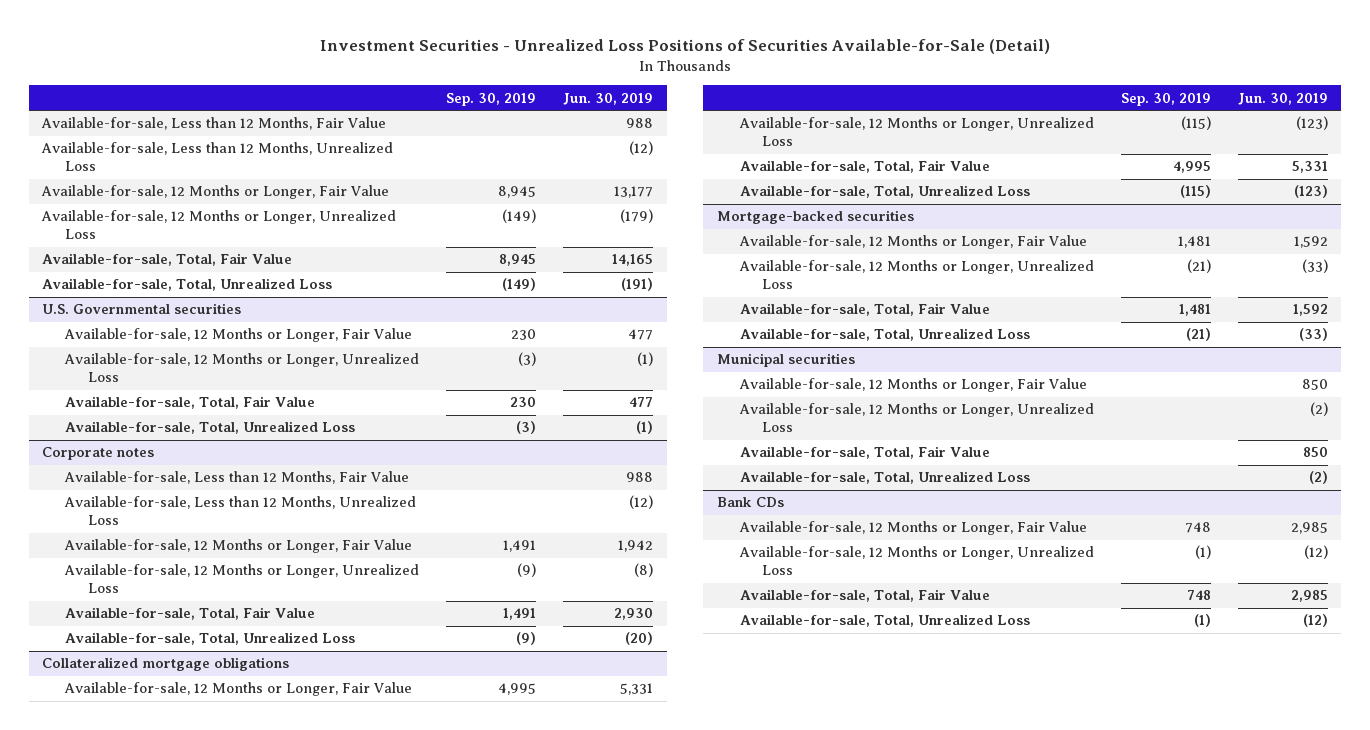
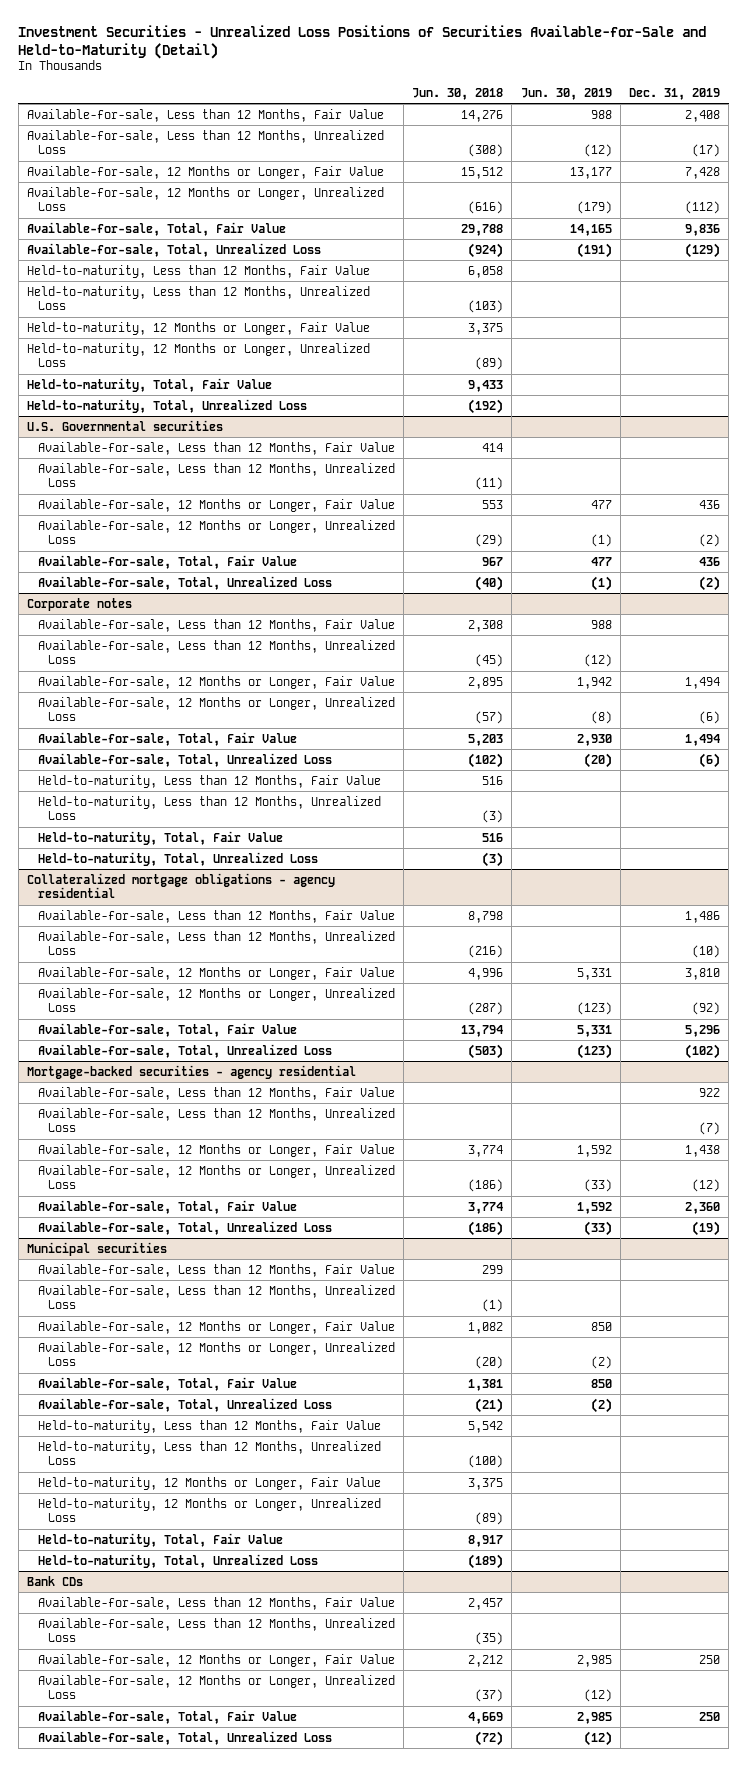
- Investment Securities - Unrealized Loss Positions of Securities Available-for-Sale (Detail)
+ Investment Securities - Unrealized Loss Positions of Securities Available-for-Sale and Held-to-Maturity (Detail)
- | Sep. 30, 2019 | Jun. 30, 2019
+ | Jun. 30, 2018 | Jun. 30, 2019 | Dec. 31, 2019
+ Held-to-maturity, Less than 12 Months, Fair Value | 6,058 | |
+ Held-to-maturity, Less than 12 Months, Unrealized Loss | (103) | |
+ Held-to-maturity, 12 Months or Longer, Fair Value | 3,375 | |
+ Held-to-maturity, 12 Months or Longer, Unrealized Loss | (89) | |
+ Held-to-maturity, Total, Fair Value | 9,433 | |
+ Held-to-maturity, Total, Unrealized Loss | (192) | |
@ U.S. Governmental securities
+ Available-for-sale, Less than 12 Months, Fair Value | 414 | |
+ Available-for-sale, Less than 12 Months, Unrealized Loss | (11) | |
- Collateralized mortgage obligations
@ Corporate notes
+ Held-to-maturity, Less than 12 Months, Fair Value | 516 | |
+ Held-to-maturity, Less than 12 Months, Unrealized Loss | (3) | |
+ Held-to-maturity, Total, Fair Value | 516 | |
+ Held-to-maturity, Total, Unrealized Loss | (3) | |
+ Collateralized mortgage obligations - agency residential
+ Available-for-sale, Less than 12 Months, Fair Value | 8,798 | | 1,486
+ Available-for-sale, Less than 12 Months, Unrealized Loss | (216) | | (10)
- Mortgage-backed securities
+ Mortgage-backed securities - agency residential
+ Available-for-sale, Less than 12 Months, Fair Value | | | 922
+ Available-for-sale, Less than 12 Months, Unrealized Loss | | | (7)
@ Municipal securities
+ Available-for-sale, Less than 12 Months, Fair Value | 299 | |
+ Available-for-sale, Less than 12 Months, Unrealized Loss | (1) | |
+ Held-to-maturity, Less than 12 Months, Fair Value | 5,542 | |
+ Held-to-maturity, Less than 12 Months, Unrealized Loss | (100) | |
+ Held-to-maturity, 12 Months or Longer, Fair Value | 3,375 | |
+ Held-to-maturity, 12 Months or Longer, Unrealized Loss | (89) | |
+ Held-to-maturity, Total, Fair Value | 8,917 | |
+ Held-to-maturity, Total, Unrealized Loss | (189) | |
@ Bank CDs
+ Available-for-sale, Less than 12 Months, Fair Value | 2,457 | |
+ Available-for-sale, Less than 12 Months, Unrealized Loss | (35) | |

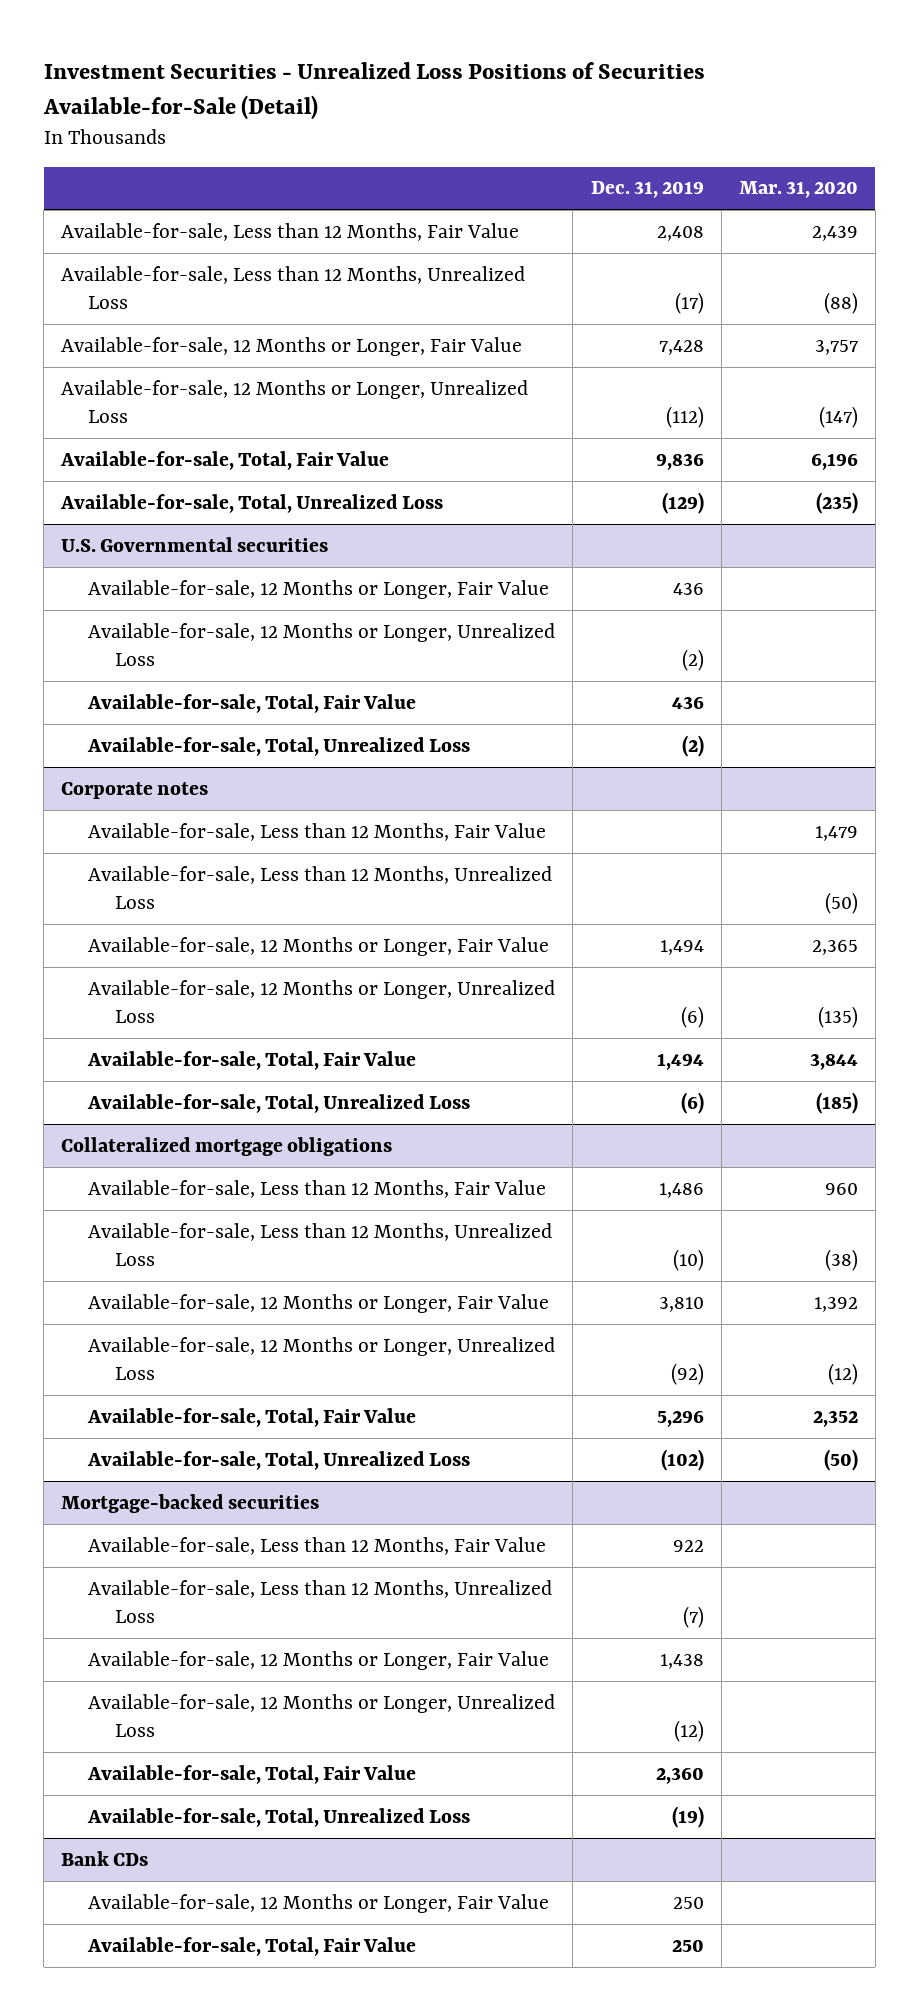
- Investment Securities - Unrealized Loss Positions of Securities Available-for-Sale and Held-to-Maturity (Detail)
+ Investment Securities - Unrealized Loss Positions of Securities Available-for-Sale (Detail)
- | Jun. 30, 2018 | Jun. 30, 2019 | Dec. 31, 2019
+ | Dec. 31, 2019 | Mar. 31, 2020
- Held-to-maturity, Less than 12 Months, Fair Value | 6,058 | |
- Held-to-maturity, Less than 12 Months, Unrealized Loss | (103) | |
- Held-to-maturity, 12 Months or Longer, Fair Value | 3,375 | |
- Held-to-maturity, 12 Months or Longer, Unrealized Loss | (89) | |
- Held-to-maturity, Total, Fair Value | 9,433 | |
- Held-to-maturity, Total, Unrealized Loss | (192) | |
@ U.S. Governmental securities
- Available-for-sale, Less than 12 Months, Fair Value | 414 | |
- Available-for-sale, Less than 12 Months, Unrealized Loss | (11) | |
@ Corporate notes
- Held-to-maturity, Less than 12 Months, Fair Value | 516 | |
- Held-to-maturity, Less than 12 Months, Unrealized Loss | (3) | |
- Held-to-maturity, Total, Fair Value | 516 | |
- Held-to-maturity, Total, Unrealized Loss | (3) | |
- Collateralized mortgage obligations - agency residential
+ Collateralized mortgage obligations
- Mortgage-backed securities - agency residential
+ Mortgage-backed securities
- Municipal securities
- Available-for-sale, Less than 12 Months, Fair Value | 299 | |
- Available-for-sale, Less than 12 Months, Unrealized Loss | (1) | |
- Available-for-sale, 12 Months or Longer, Fair Value | 1,082 | 850 |
- Available-for-sale, 12 Months or Longer, Unrealized Loss | (20) | (2) |
- Available-for-sale, Total, Fair Value | 1,381 | 850 |
- Available-for-sale, Total, Unrealized Loss | (21) | (2) |
- Held-to-maturity, Less than 12 Months, Fair Value | 5,542 | |
- Held-to-maturity, Less than 12 Months, Unrealized Loss | (100) | |
- Held-to-maturity, 12 Months or Longer, Fair Value | 3,375 | |
- Held-to-maturity, 12 Months or Longer, Unrealized Loss | (89) | |
- Held-to-maturity, Total, Fair Value | 8,917 | |
- Held-to-maturity, Total, Unrealized Loss | (189) | |
@ Bank CDs
- Available-for-sale, Less than 12 Months, Fair Value | 2,457 | |
- Available-for-sale, Less than 12 Months, Unrealized Loss | (35) | |
- Available-for-sale, 12 Months or Longer, Unrealized Loss | (37) | (12) |
- Available-for-sale, Total, Unrealized Loss | (72) | (12) |

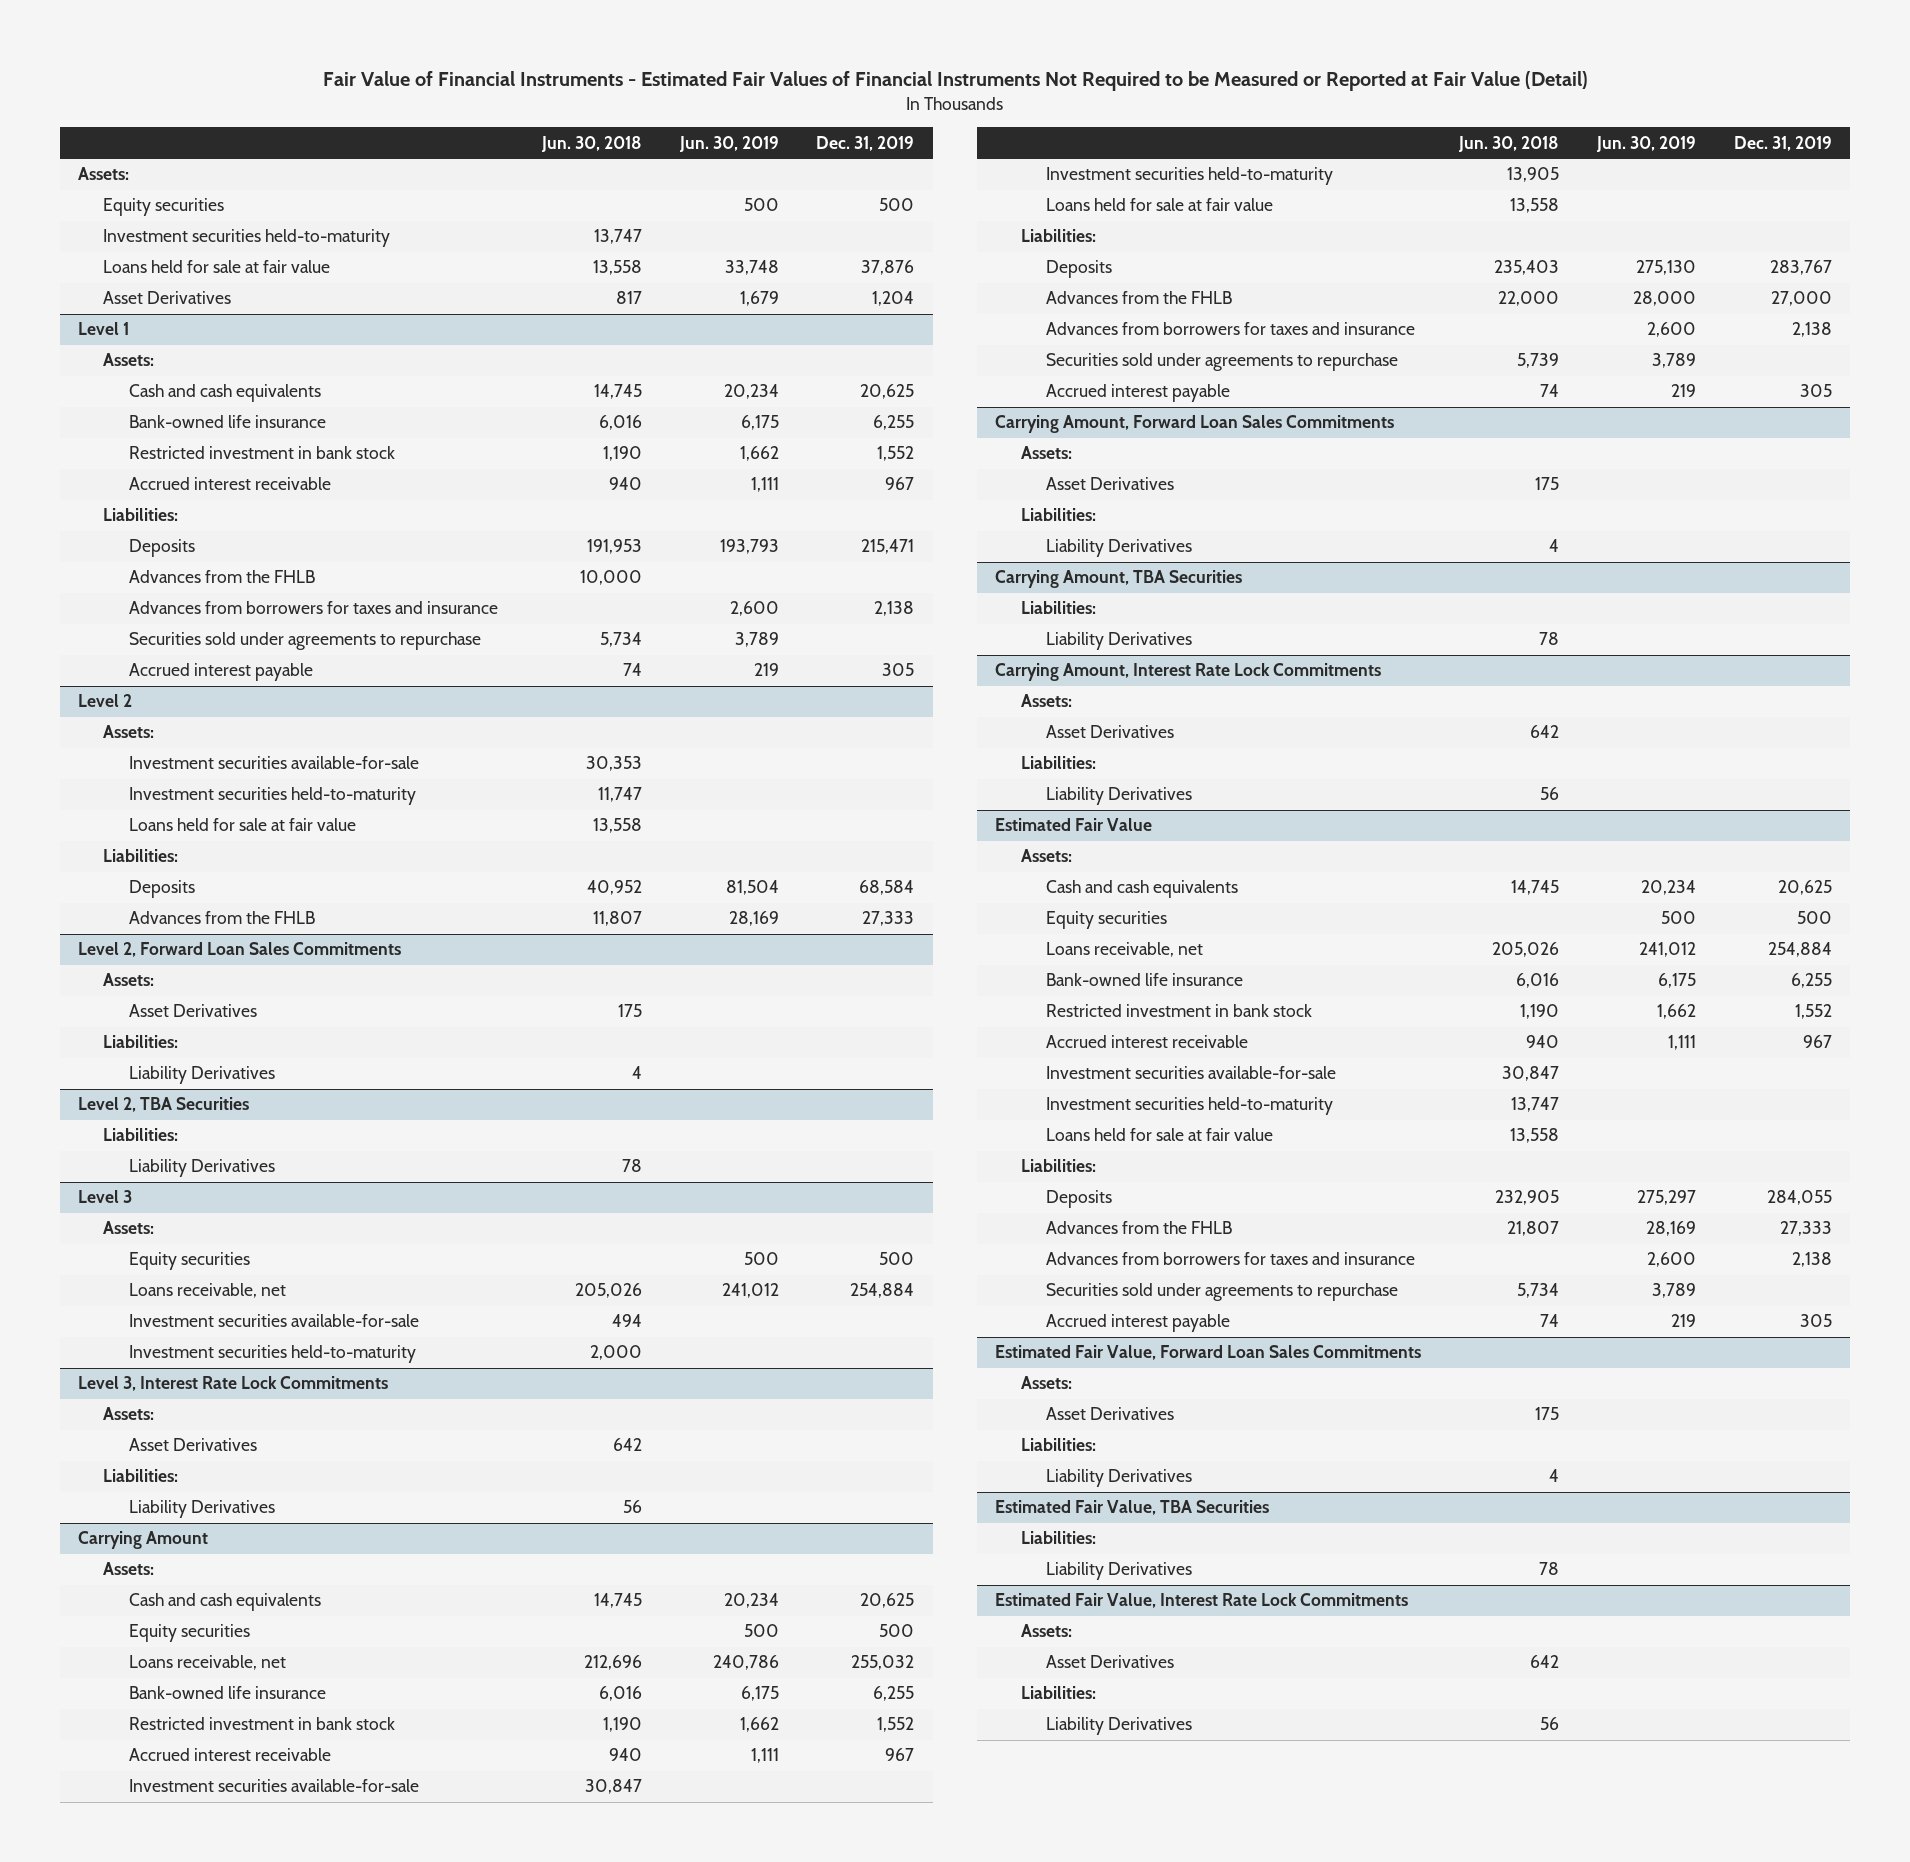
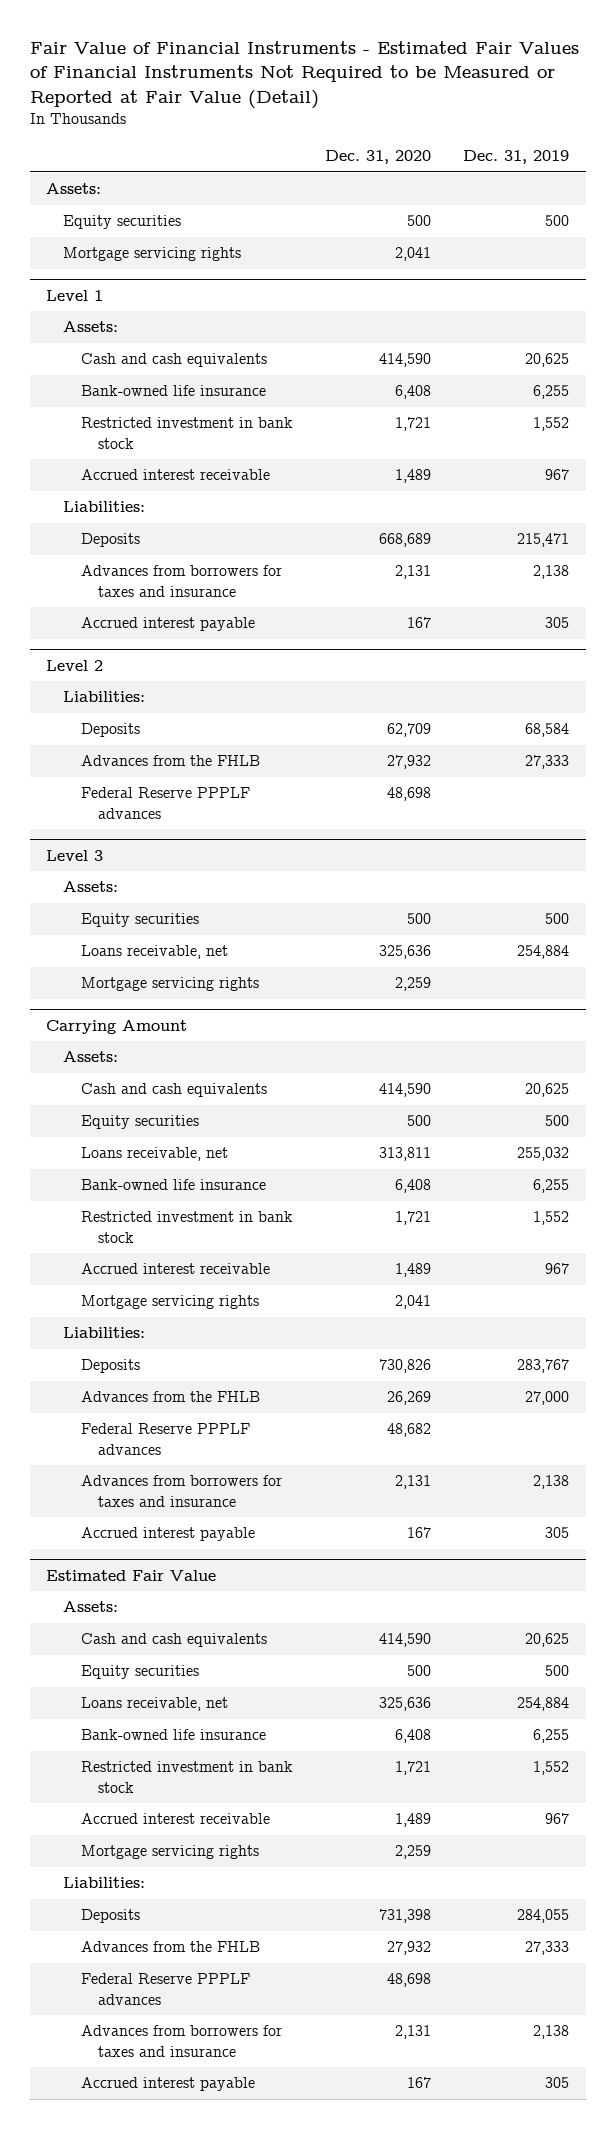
- | Jun. 30, 2018 | Jun. 30, 2019 | Dec. 31, 2019
+ | Dec. 31, 2020 | Dec. 31, 2019
- Investment securities held-to-maturity | 13,747 | |
- Loans held for sale at fair value | 13,558 | 33,748 | 37,876
- Asset Derivatives | 817 | 1,679 | 1,204
+ Mortgage servicing rights | 2,041 |
@ Level 1
- Advances from the FHLB | 10,000 | |
- Securities sold under agreements to repurchase | 5,734 | 3,789 |
@ Level 2
- Assets:
- Investment securities available-for-sale | 30,353 | |
- Investment securities held-to-maturity | 11,747 | |
- Loans held for sale at fair value | 13,558 | |
- Level 2, Forward Loan Sales Commitments
- Assets:
- Asset Derivatives | 175 | |
- Liabilities:
- Liability Derivatives | 4 | |
- Level 2, TBA Securities
- Liabilities:
- Liability Derivatives | 78 | |
@ Level 2
+ Federal Reserve PPPLF advances | 48,698 |
@ Level 3
- Investment securities available-for-sale | 494 | |
- Investment securities held-to-maturity | 2,000 | |
- Level 3, Interest Rate Lock Commitments
- Assets:
- Asset Derivatives | 642 | |
- Liabilities:
- Liability Derivatives | 56 | |
@ Level 3
+ Mortgage servicing rights | 2,259 |
@ Carrying Amount
- Investment securities available-for-sale | 30,847 | |
- Investment securities held-to-maturity | 13,905 | |
- Loans held for sale at fair value | 13,558 | |
+ Mortgage servicing rights | 2,041 |
+ Federal Reserve PPPLF advances | 48,682 |
- Securities sold under agreements to repurchase | 5,739 | 3,789 |
- Carrying Amount, Forward Loan Sales Commitments
- Assets:
- Asset Derivatives | 175 | |
- Liabilities:
- Liability Derivatives | 4 | |
- Carrying Amount, TBA Securities
- Liabilities:
- Liability Derivatives | 78 | |
- Carrying Amount, Interest Rate Lock Commitments
- Assets:
- Asset Derivatives | 642 | |
- Liabilities:
- Liability Derivatives | 56 | |
@ Estimated Fair Value
- Investment securities available-for-sale | 30,847 | |
- Investment securities held-to-maturity | 13,747 | |
- Loans held for sale at fair value | 13,558 | |
+ Mortgage servicing rights | 2,259 |
+ Federal Reserve PPPLF advances | 48,698 |
- Securities sold under agreements to repurchase | 5,734 | 3,789 |
- Estimated Fair Value, Forward Loan Sales Commitments
- Assets:
- Asset Derivatives | 175 | |
- Liabilities:
- Liability Derivatives | 4 | |
- Estimated Fair Value, TBA Securities
- Liabilities:
- Liability Derivatives | 78 | |
- Estimated Fair Value, Interest Rate Lock Commitments
- Assets:
- Asset Derivatives | 642 | |
- Liabilities:
- Liability Derivatives | 56 | |

